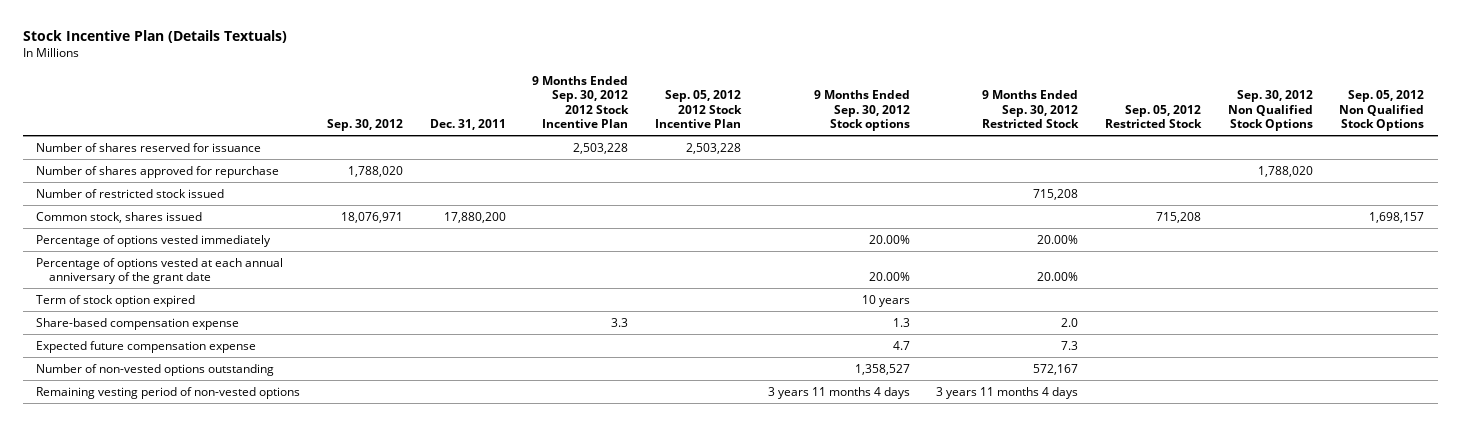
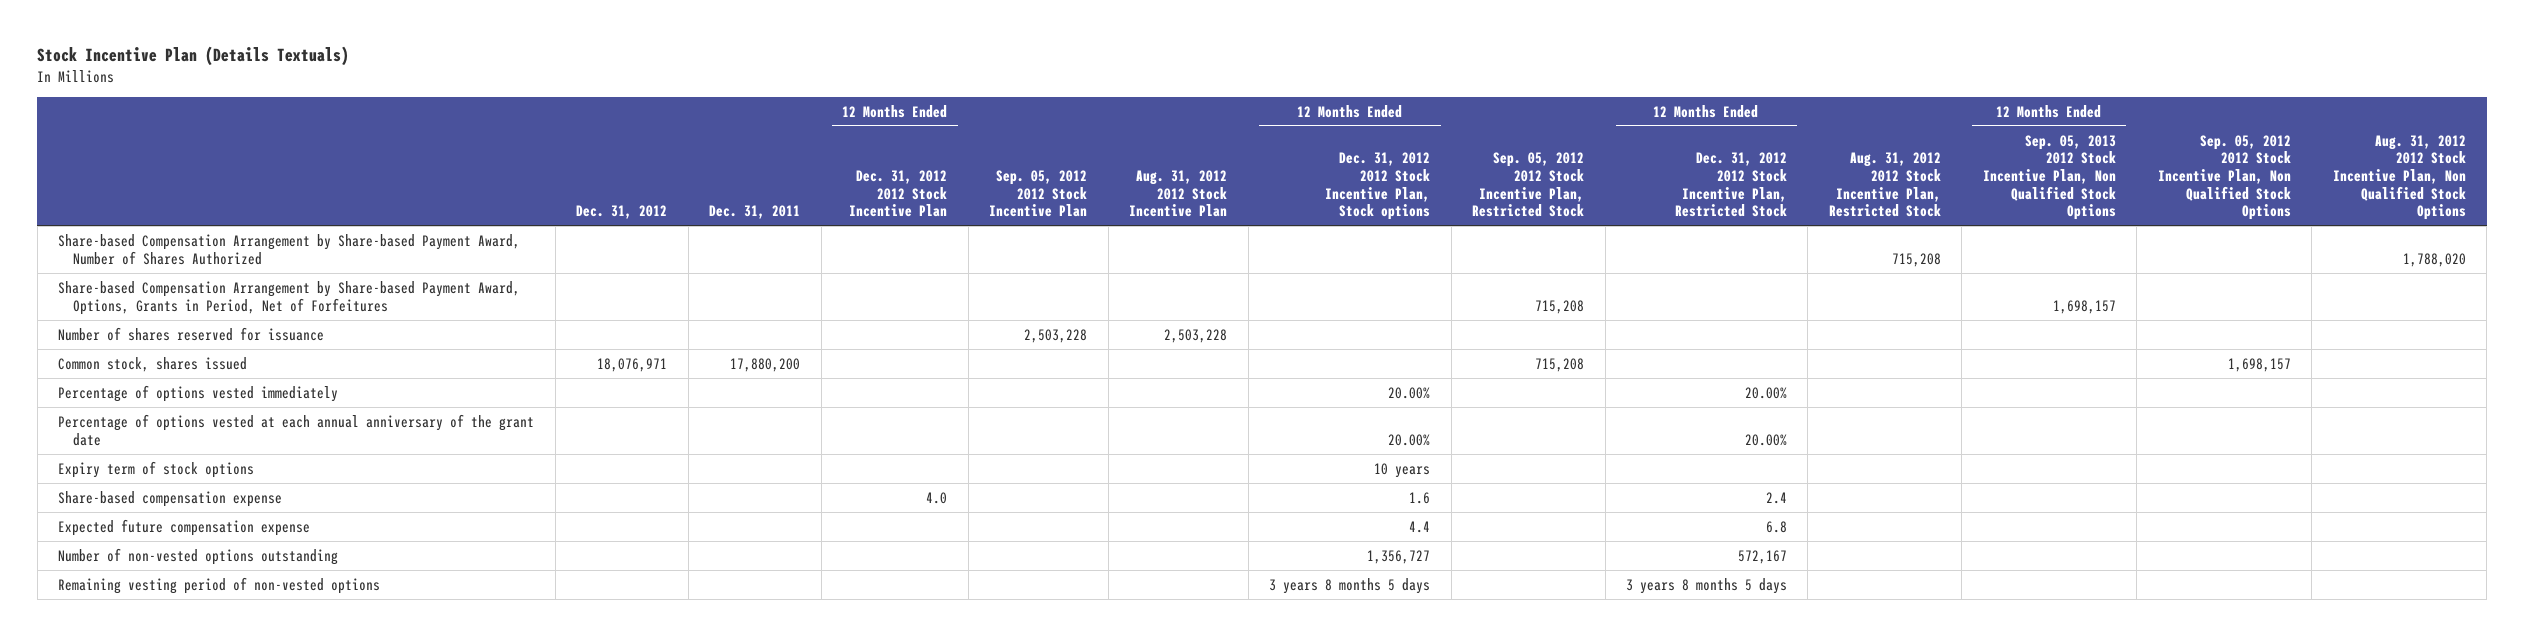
- | Sep. 30, 2012 | Dec. 31, 2011 | 9 Months Ended Sep. 30, 2012 2012 Stock Incentive Plan | Sep. 05, 2012 2012 Stock Incentive Plan | 9 Months Ended Sep. 30, 2012 Stock options | 9 Months Ended Sep. 30, 2012 Restricted Stock | Sep. 05, 2012 Restricted Stock | Sep. 30, 2012 Non Qualified Stock Options | Sep. 05, 2012 Non Qualified Stock Options
+ | Dec. 31, 2012 | Dec. 31, 2011 | 12 Months Ended Dec. 31, 2012 2012 Stock Incentive Plan | Sep. 05, 2012 2012 Stock Incentive Plan | Aug. 31, 2012 2012 Stock Incentive Plan | 12 Months Ended Dec. 31, 2012 2012 Stock Incentive Plan, Stock options | Sep. 05, 2012 2012 Stock Incentive Plan, Restricted Stock | 12 Months Ended Dec. 31, 2012 2012 Stock Incentive Plan, Restricted Stock | Aug. 31, 2012 2012 Stock Incentive Plan, Restricted Stock | 12 Months Ended Sep. 05, 2013 2012 Stock Incentive Plan, Non Qualified Stock Options | Sep. 05, 2012 2012 Stock Incentive Plan, Non Qualified Stock Options | Aug. 31, 2012 2012 Stock Incentive Plan, Non Qualified Stock Options
+ Share-based Compensation Arrangement by Share-based Payment Award, Number of Shares Authorized | | | | | | | | | 715,208 | | | 1,788,020
+ Share-based Compensation Arrangement by Share-based Payment Award, Options, Grants in Period, Net of Forfeitures | | | | | | | 715,208 | | | 1,698,157 | |
- Number of shares approved for repurchase | 1,788,020 | | | | | | | 1,788,020 |
- Number of restricted stock issued | | | | | | 715,208 | | |
- Term of stock option expired | | | | | 10 years | | | |
+ Expiry term of stock options | | | | | | 10 years | | | | | |

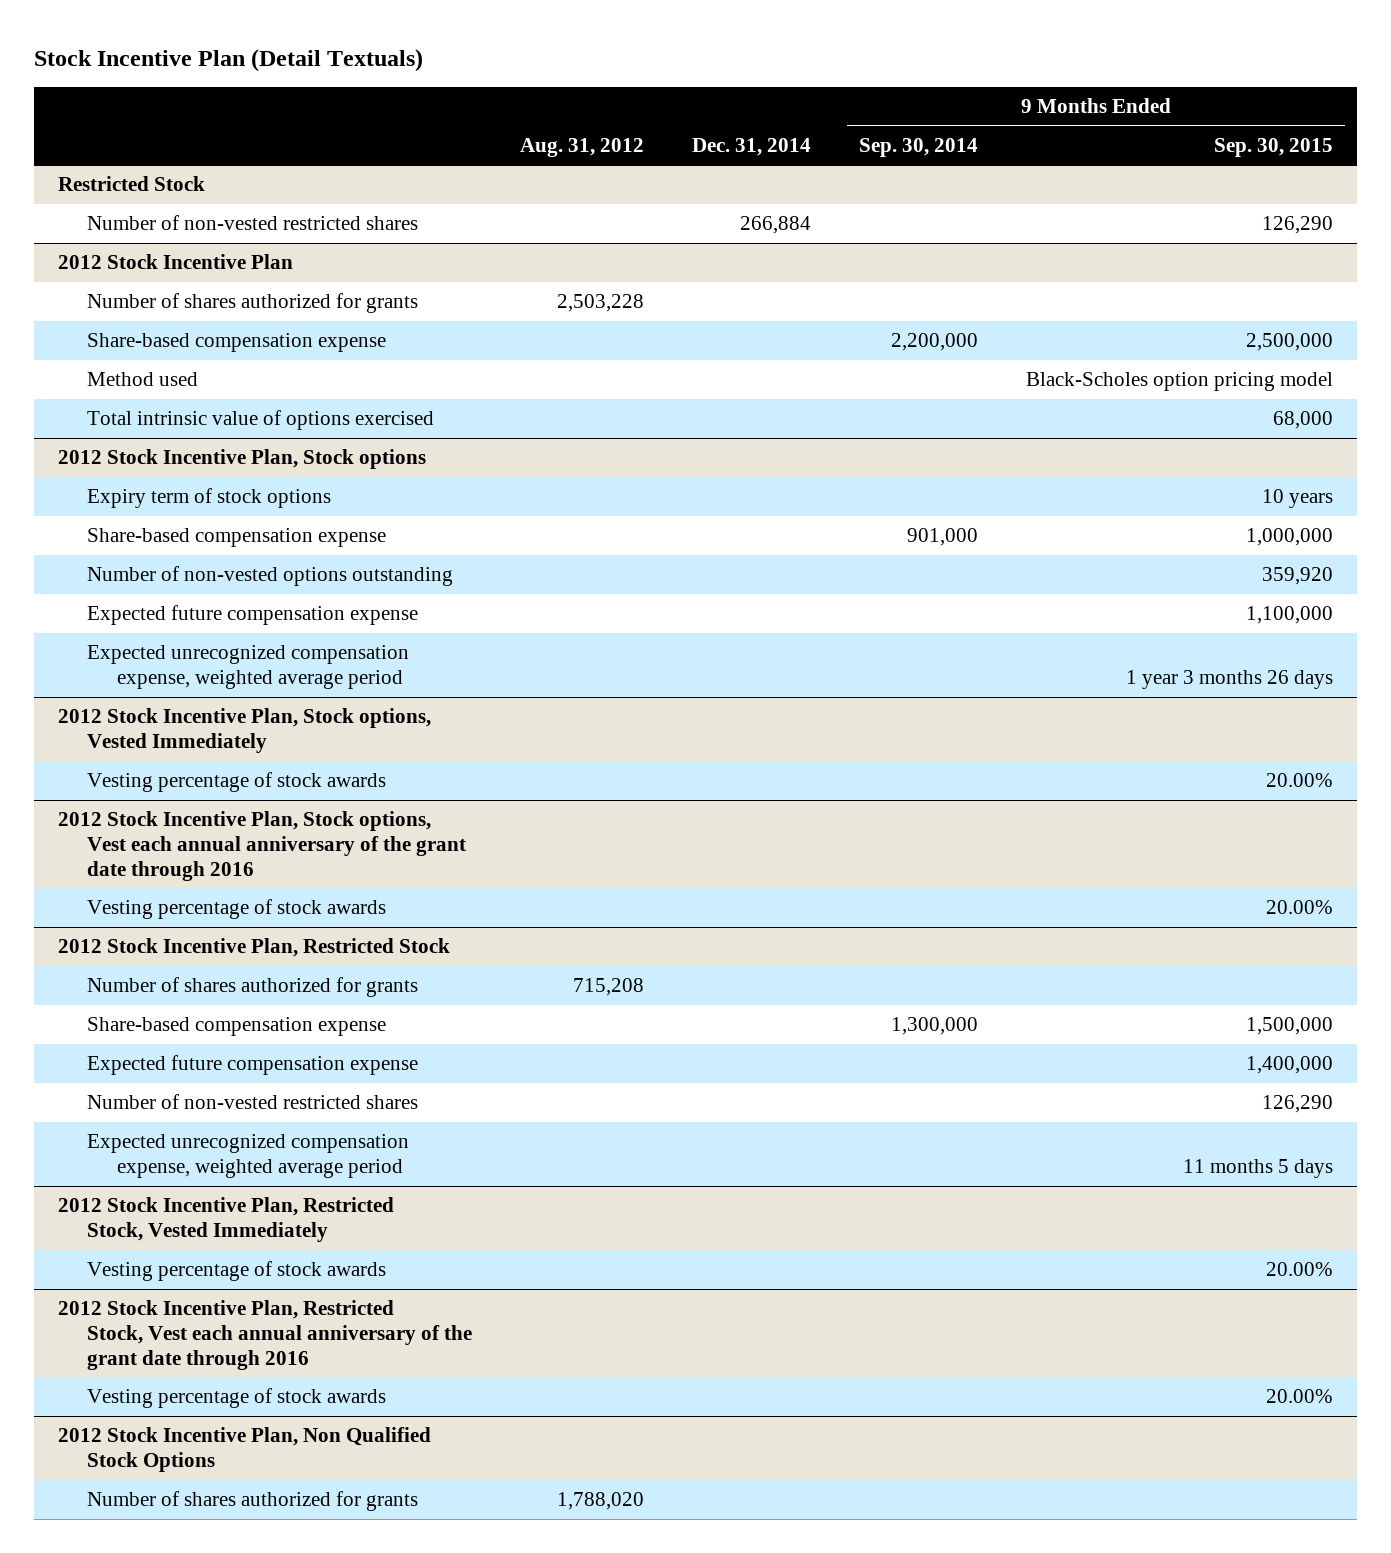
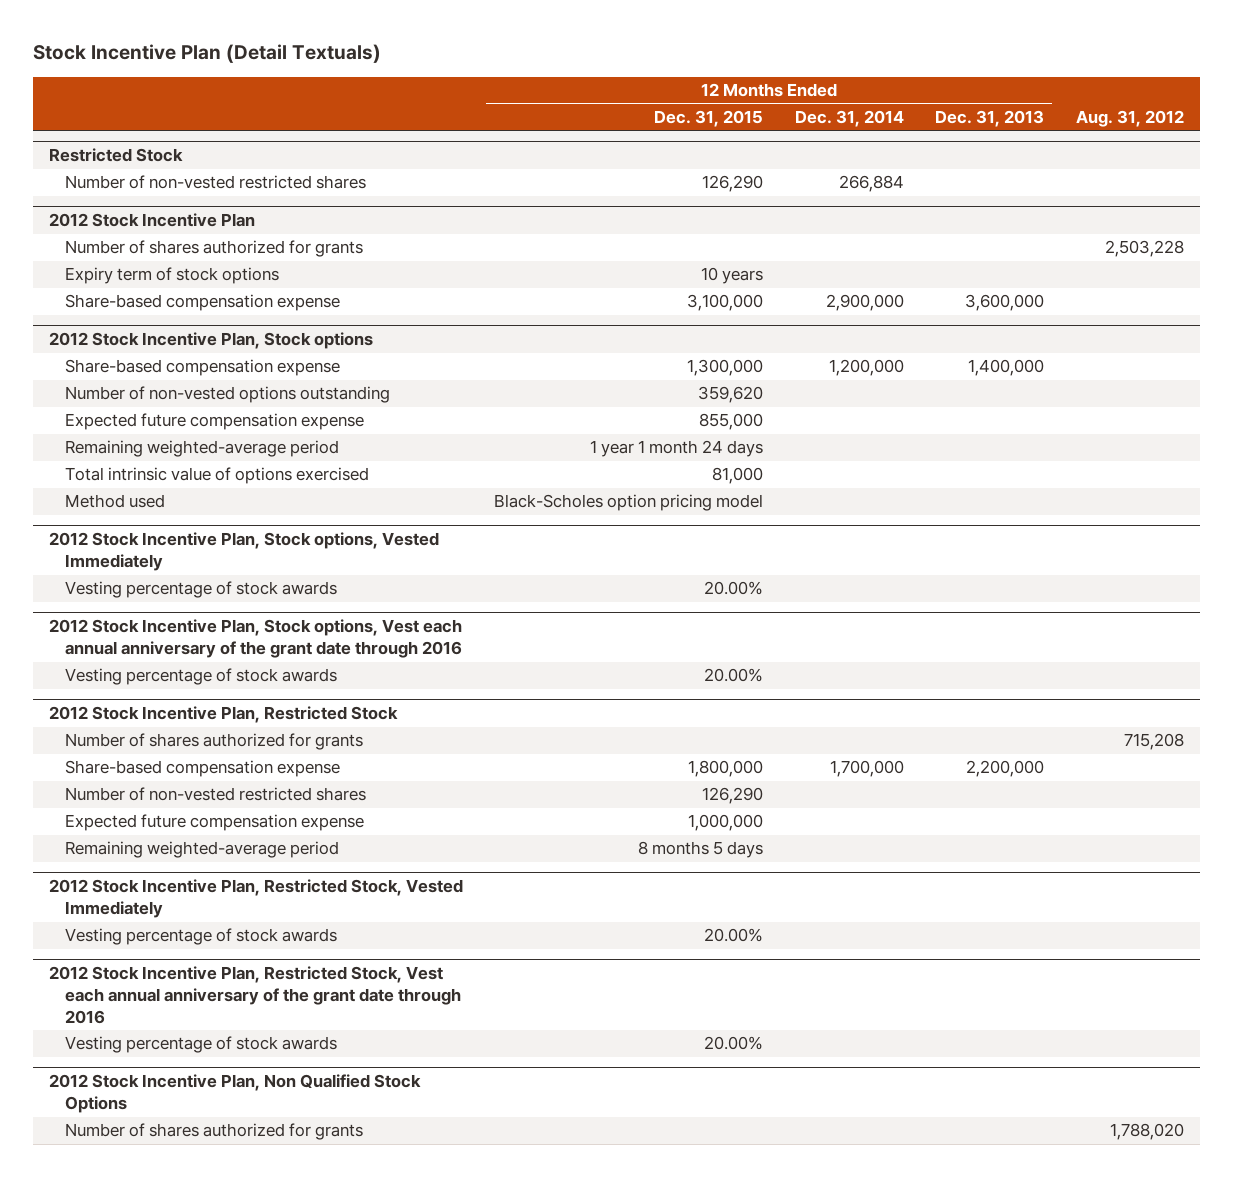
- | Aug. 31, 2012 | Dec. 31, 2014 | 9 Months Ended Sep. 30, 2014 | 9 Months Ended Sep. 30, 2015
+ | 12 Months Ended Dec. 31, 2015 | 12 Months Ended Dec. 31, 2014 | 12 Months Ended Dec. 31, 2013 | Aug. 31, 2012
@ 2012 Stock Incentive Plan
+ Expiry term of stock options | 10 years | | |
- Method used | | | | Black-Scholes option pricing model
- Total intrinsic value of options exercised | | | | 68,000
@ 2012 Stock Incentive Plan, Stock options
- Expiry term of stock options | | | | 10 years
- Expected unrecognized compensation expense, weighted average period | | | | 1 year 3 months 26 days
+ Remaining weighted-average period | 1 year 1 month 24 days | | |
+ Total intrinsic value of options exercised | 81,000 | | |
+ Method used | Black-Scholes option pricing model | | |
@ 2012 Stock Incentive Plan, Restricted Stock
- Expected unrecognized compensation expense, weighted average period | | | | 11 months 5 days
moved down: Expected future compensation expense | 1,000,000 | | |
+ Remaining weighted-average period | 8 months 5 days | | |

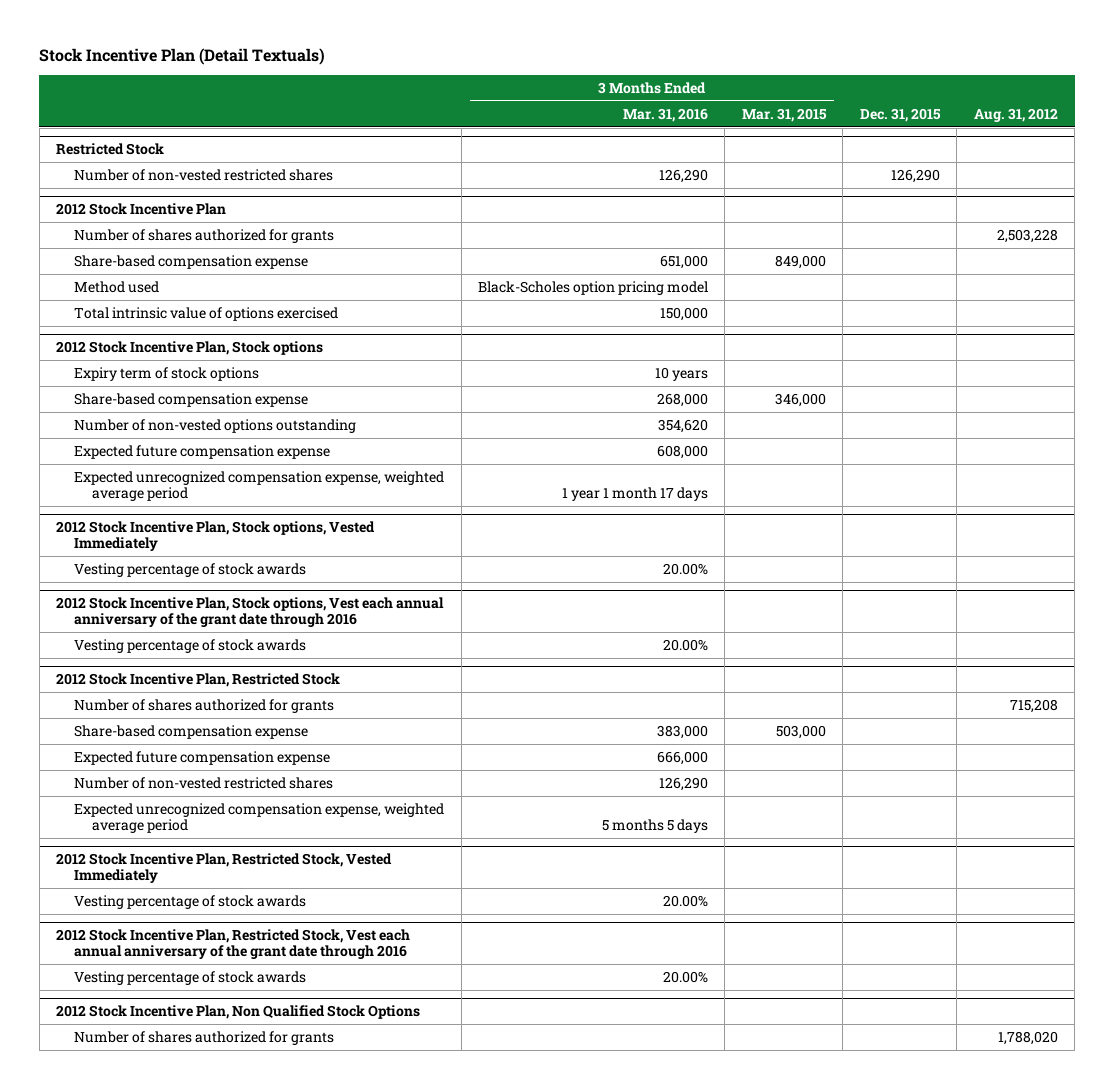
- | 12 Months Ended Dec. 31, 2015 | 12 Months Ended Dec. 31, 2014 | 12 Months Ended Dec. 31, 2013 | Aug. 31, 2012
+ | 3 Months Ended Mar. 31, 2016 | 3 Months Ended Mar. 31, 2015 | Dec. 31, 2015 | Aug. 31, 2012
@ 2012 Stock Incentive Plan
- Expiry term of stock options | 10 years | | |
+ Method used | Black-Scholes option pricing model | | |
+ Total intrinsic value of options exercised | 150,000 | | |
@ 2012 Stock Incentive Plan, Stock options
+ Expiry term of stock options | 10 years | | |
- Remaining weighted-average period | 1 year 1 month 24 days | | |
- Total intrinsic value of options exercised | 81,000 | | |
- Method used | Black-Scholes option pricing model | | |
+ Expected unrecognized compensation expense, weighted average period | 1 year 1 month 17 days | | |
@ 2012 Stock Incentive Plan, Restricted Stock
- Remaining weighted-average period | 8 months 5 days | | |
moved down: Number of non-vested restricted shares | 126,290 | | |
+ Expected unrecognized compensation expense, weighted average period | 5 months 5 days | | |

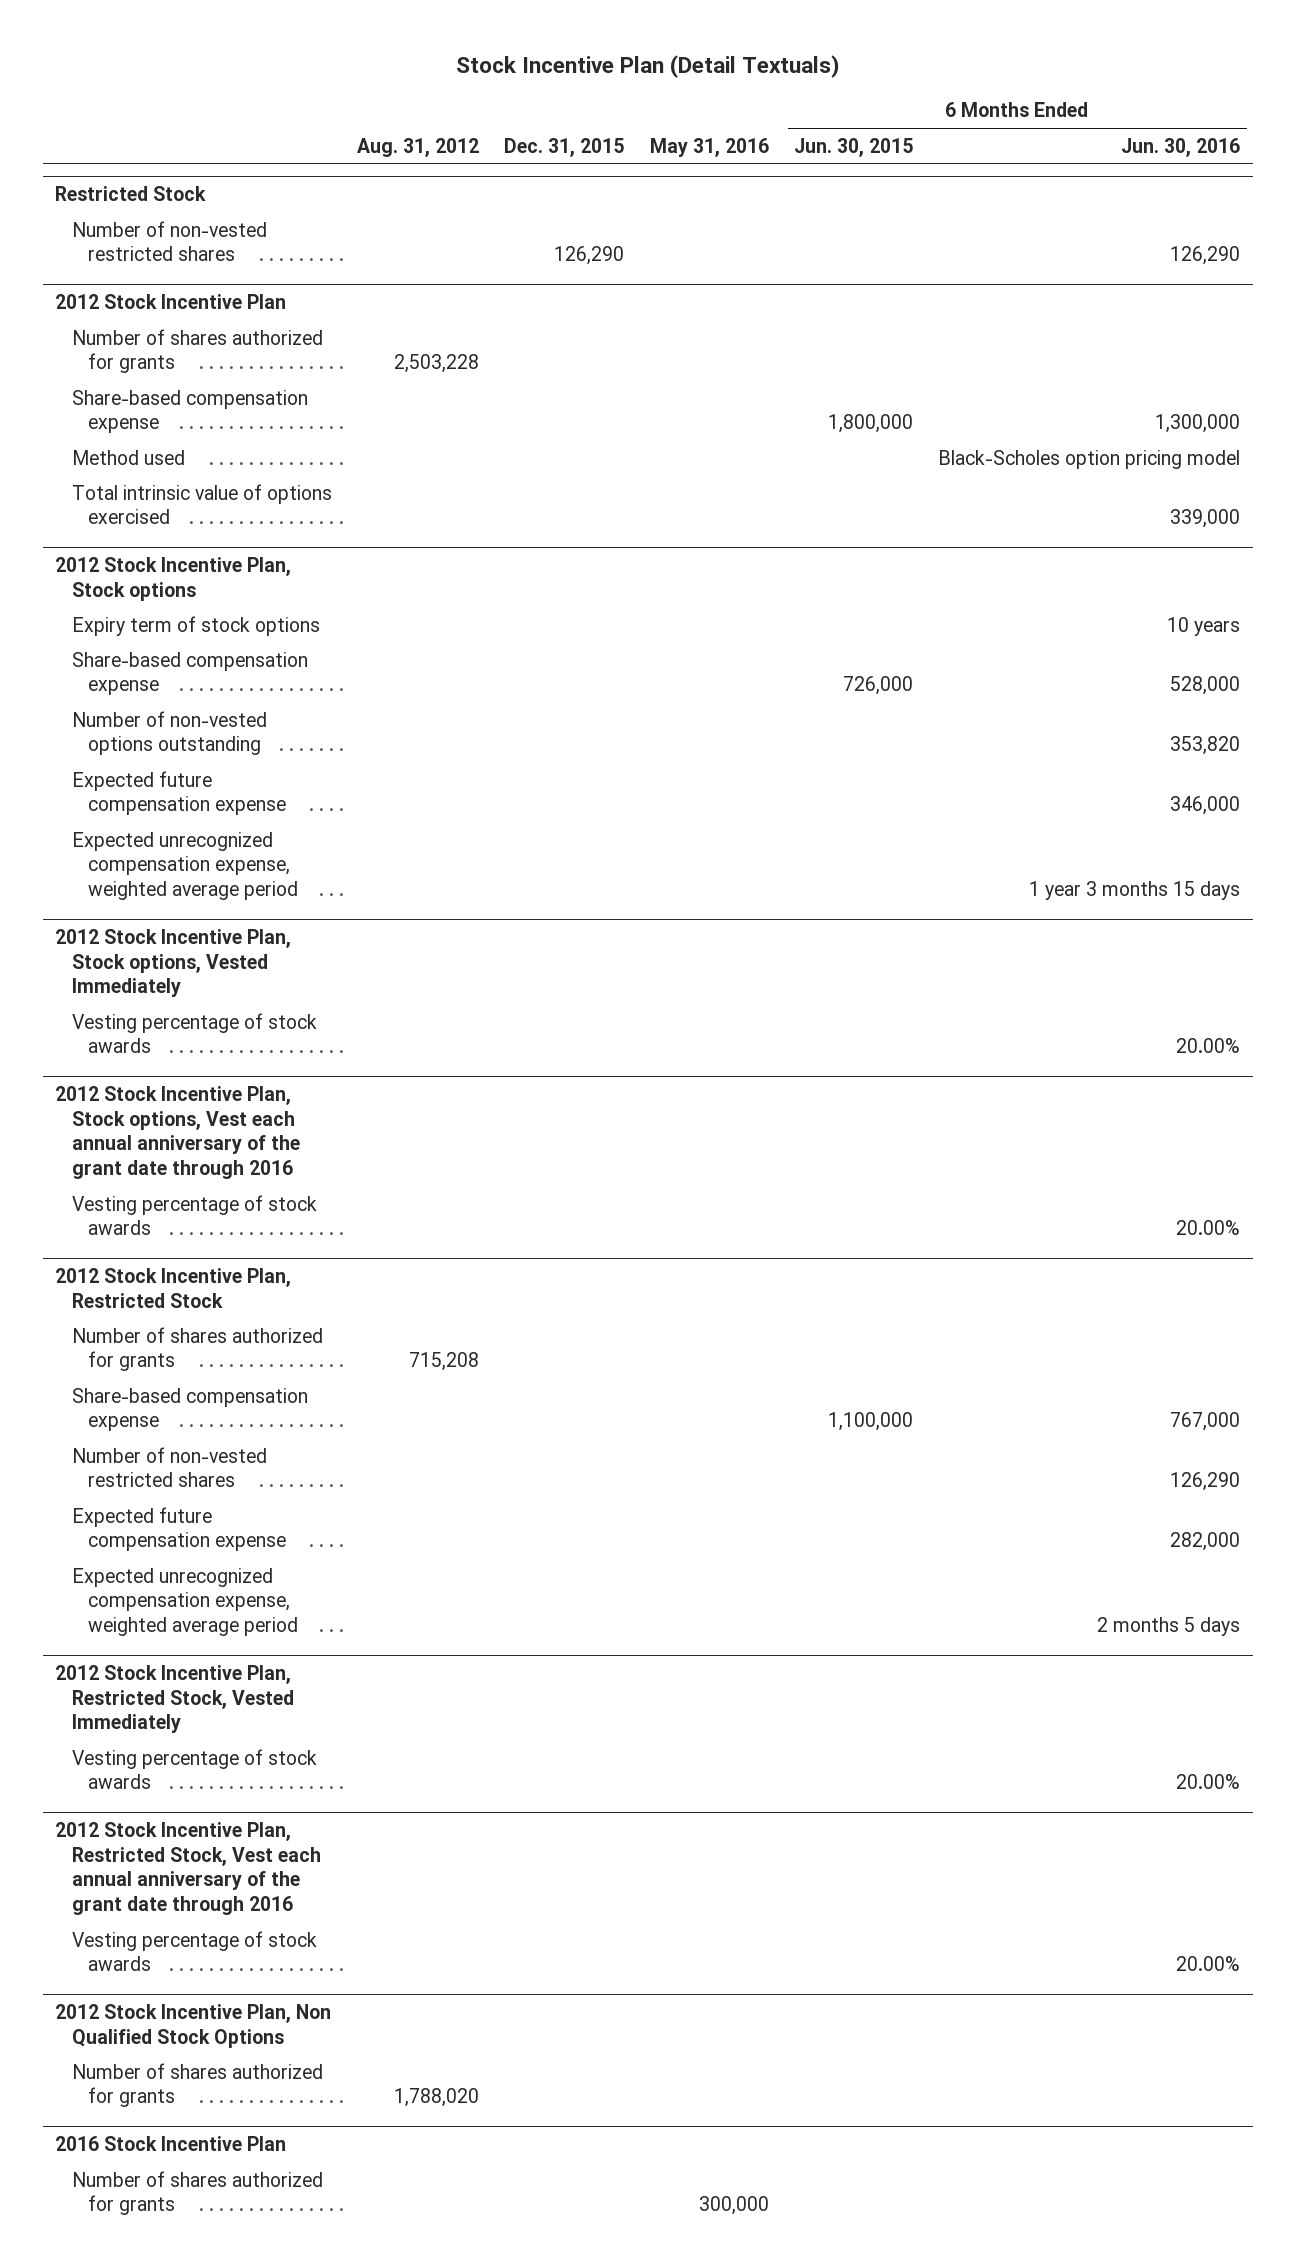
- | 3 Months Ended Mar. 31, 2016 | 3 Months Ended Mar. 31, 2015 | Dec. 31, 2015 | Aug. 31, 2012
+ | Aug. 31, 2012 | Dec. 31, 2015 | May 31, 2016 | 6 Months Ended Jun. 30, 2015 | 6 Months Ended Jun. 30, 2016
@ 2012 Stock Incentive Plan, Restricted Stock
moved down: Expected future compensation expense | | | | | 282,000
+ 2016 Stock Incentive Plan
+ Number of shares authorized for grants | | | 300,000 | |

